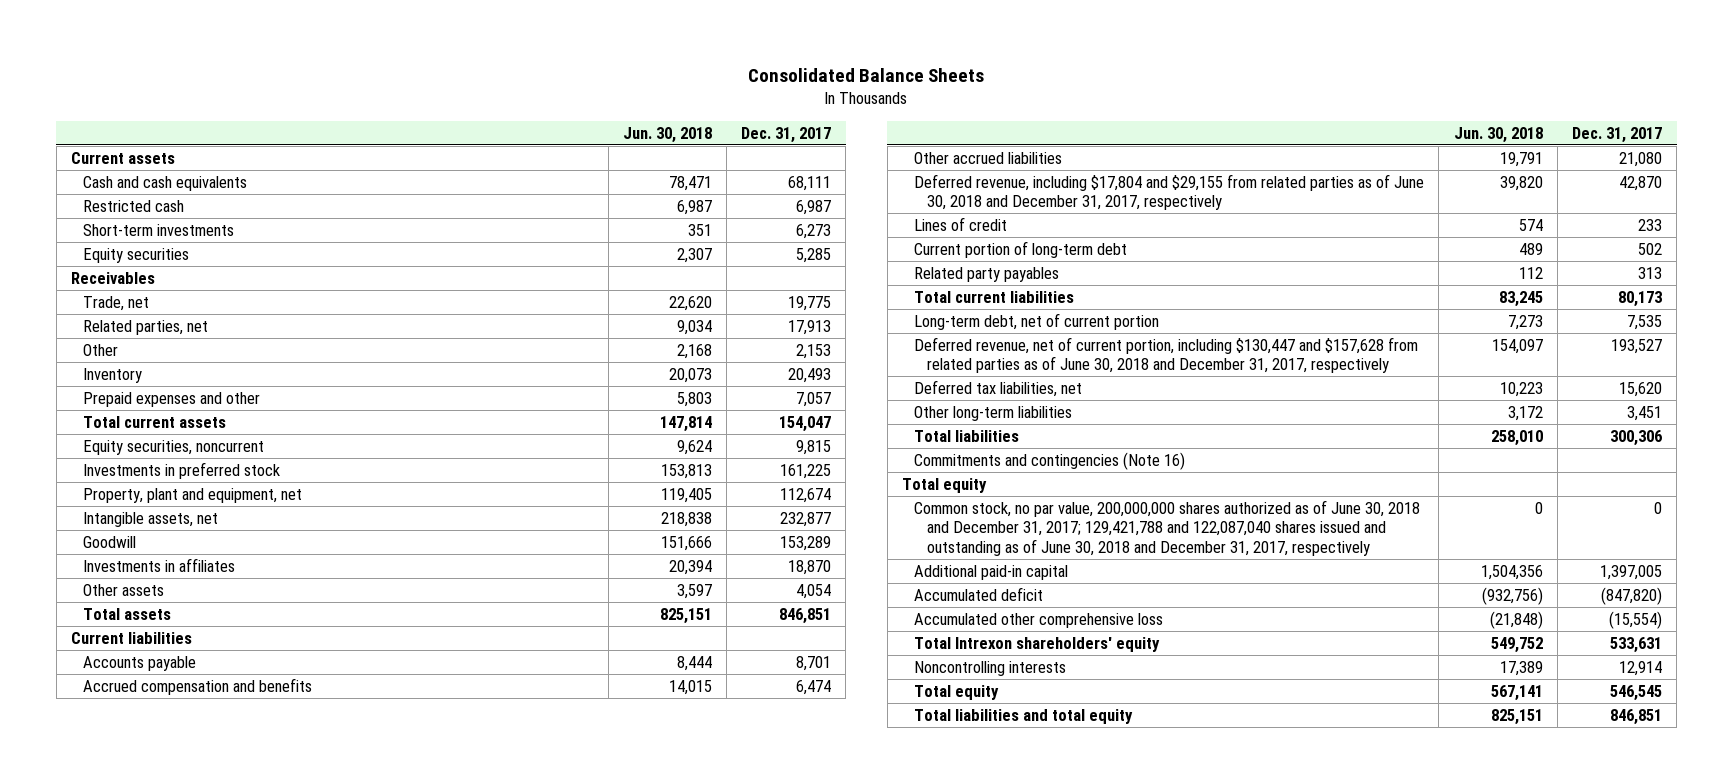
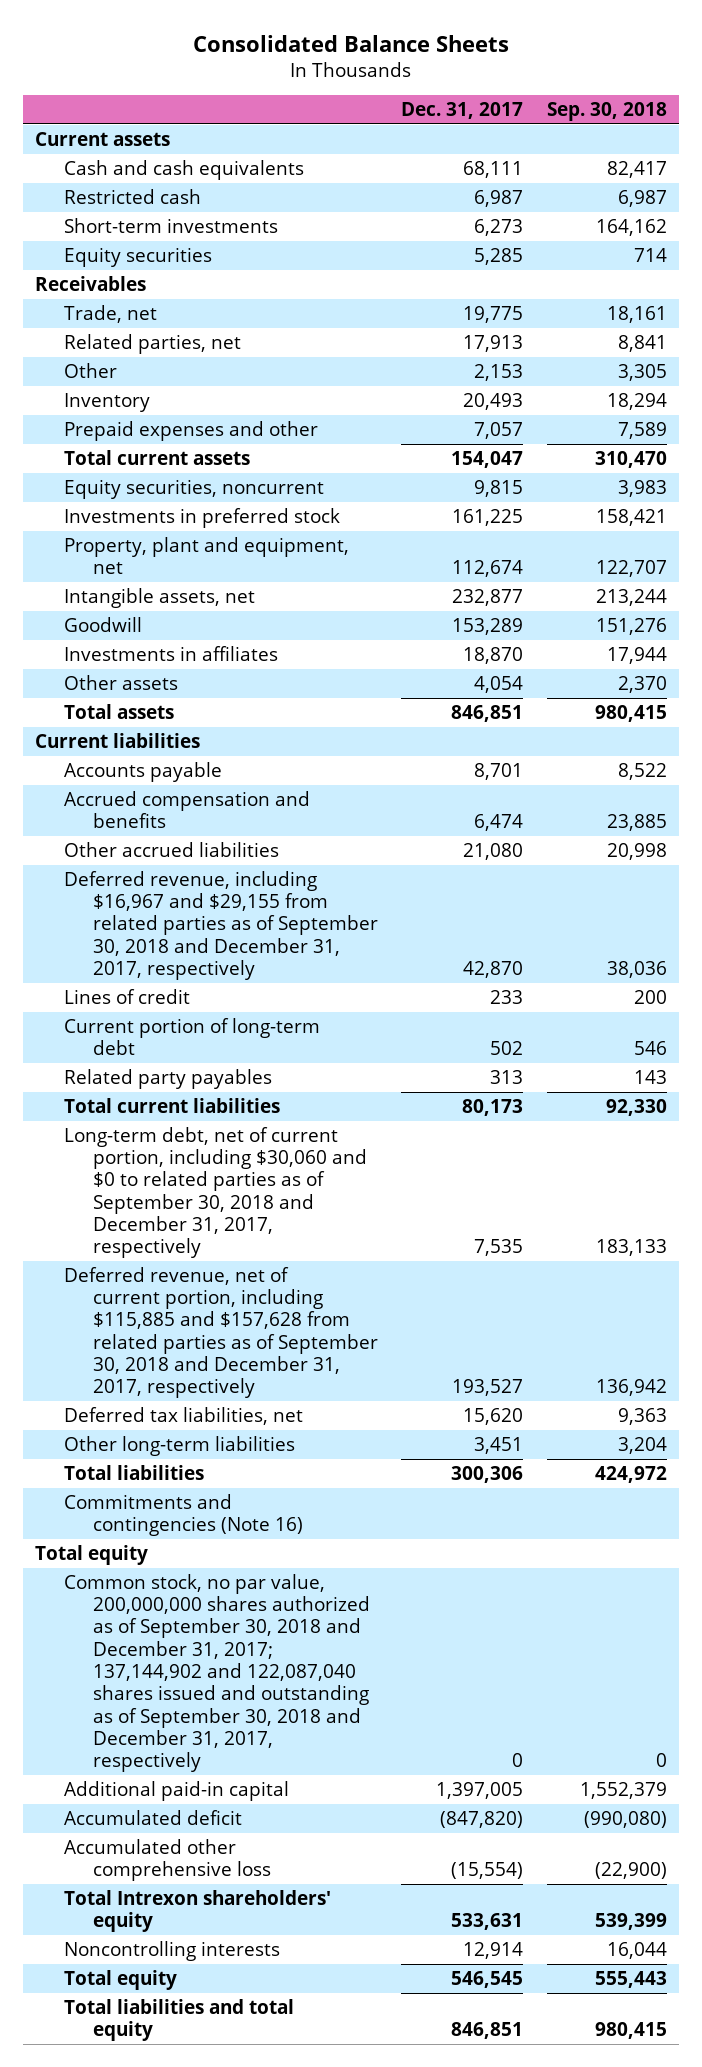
- | Jun. 30, 2018 | Dec. 31, 2017
+ | Dec. 31, 2017 | Sep. 30, 2018
- Deferred revenue, including $17,804 and $29,155 from related parties as of June 30, 2018 and December 31, 2017, respectively | 39,820 | 42,870
+ Deferred revenue, including $16,967 and $29,155 from related parties as of September 30, 2018 and December 31, 2017, respectively | 42,870 | 38,036
- Long-term debt, net of current portion | 7,273 | 7,535
- Deferred revenue, net of current portion, including $130,447 and $157,628 from related parties as of June 30, 2018 and December 31, 2017, respectively | 154,097 | 193,527
+ Long-term debt, net of current portion, including $30,060 and $0 to related parties as of September 30, 2018 and December 31, 2017, respectively | 7,535 | 183,133
+ Deferred revenue, net of current portion, including $115,885 and $157,628 from related parties as of September 30, 2018 and December 31, 2017, respectively | 193,527 | 136,942
- Common stock, no par value, 200,000,000 shares authorized as of June 30, 2018 and December 31, 2017; 129,421,788 and 122,087,040 shares issued and outstanding as of June 30, 2018 and December 31, 2017, respectively | 0 | 0
+ Common stock, no par value, 200,000,000 shares authorized as of September 30, 2018 and December 31, 2017; 137,144,902 and 122,087,040 shares issued and outstanding as of September 30, 2018 and December 31, 2017, respectively | 0 | 0

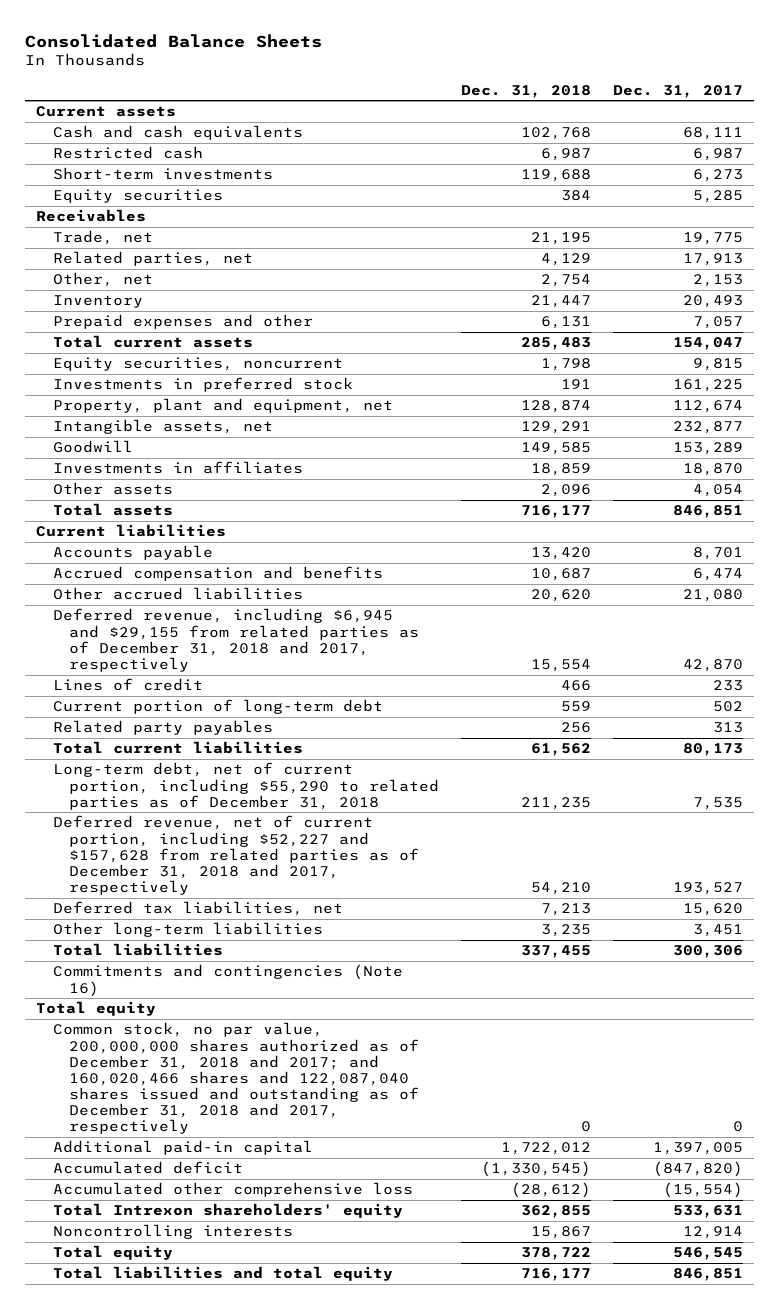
- | Dec. 31, 2017 | Sep. 30, 2018
+ | Dec. 31, 2018 | Dec. 31, 2017
- Other | 2,153 | 3,305
+ Other, net | 2,754 | 2,153
- Deferred revenue, including $16,967 and $29,155 from related parties as of September 30, 2018 and December 31, 2017, respectively | 42,870 | 38,036
+ Deferred revenue, including $6,945 and $29,155 from related parties as of December 31, 2018 and 2017, respectively | 15,554 | 42,870
- Long-term debt, net of current portion, including $30,060 and $0 to related parties as of September 30, 2018 and December 31, 2017, respectively | 7,535 | 183,133
- Deferred revenue, net of current portion, including $115,885 and $157,628 from related parties as of September 30, 2018 and December 31, 2017, respectively | 193,527 | 136,942
+ Long-term debt, net of current portion, including $55,290 to related parties as of December 31, 2018 | 211,235 | 7,535
+ Deferred revenue, net of current portion, including $52,227 and $157,628 from related parties as of December 31, 2018 and 2017, respectively | 54,210 | 193,527
- Common stock, no par value, 200,000,000 shares authorized as of September 30, 2018 and December 31, 2017; 137,144,902 and 122,087,040 shares issued and outstanding as of September 30, 2018 and December 31, 2017, respectively | 0 | 0
+ Common stock, no par value, 200,000,000 shares authorized as of December 31, 2018 and 2017; and 160,020,466 shares and 122,087,040 shares issued and outstanding as of December 31, 2018 and 2017, respectively | 0 | 0

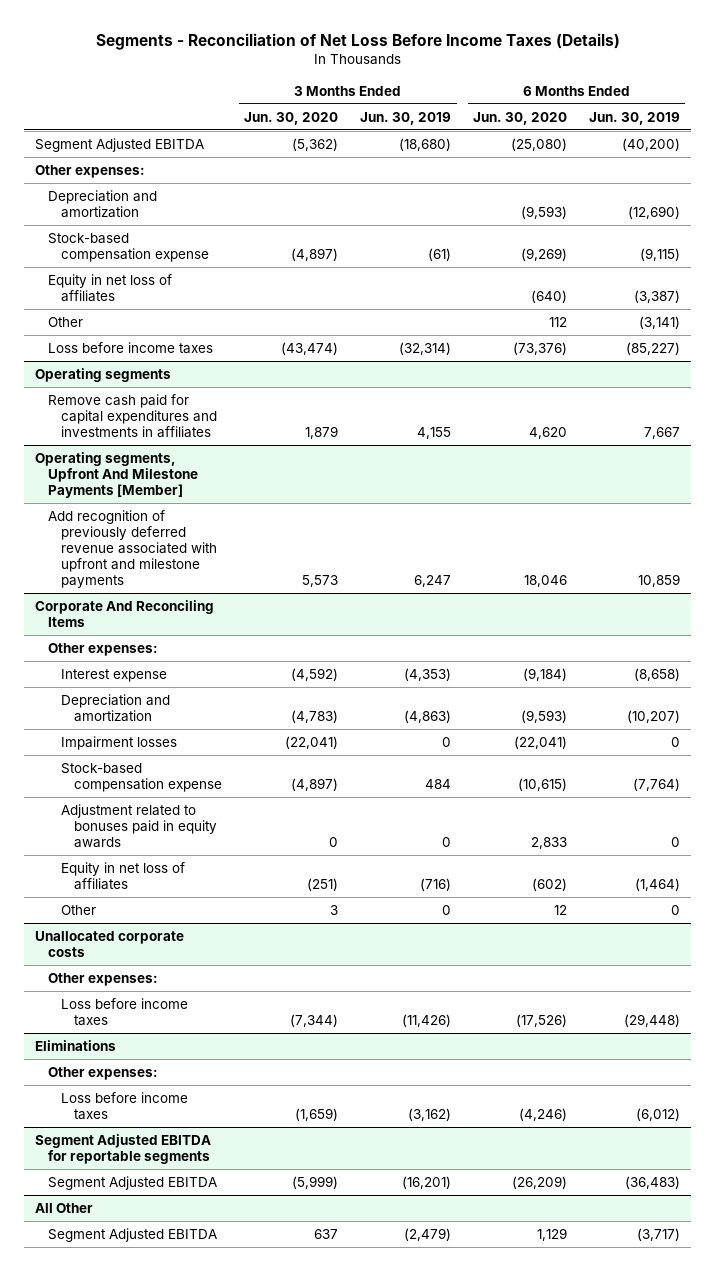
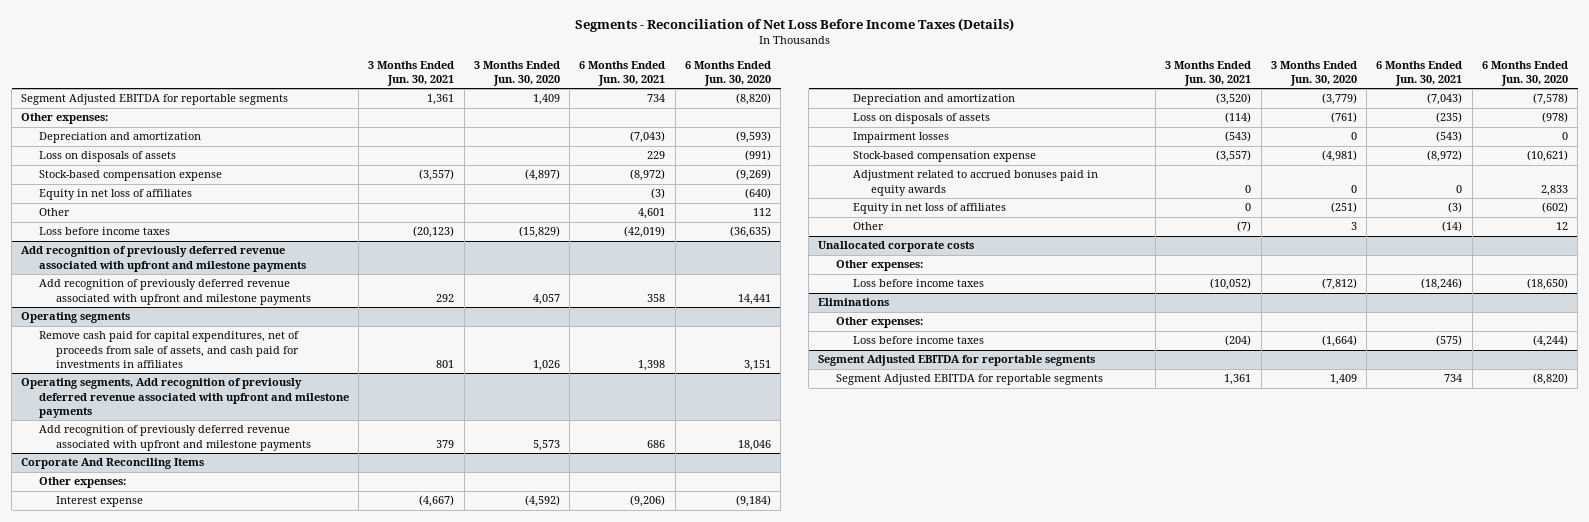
- | 3 Months Ended Jun. 30, 2020 | 3 Months Ended Jun. 30, 2019 | 6 Months Ended Jun. 30, 2020 | 6 Months Ended Jun. 30, 2019
+ | 3 Months Ended Jun. 30, 2021 | 3 Months Ended Jun. 30, 2020 | 6 Months Ended Jun. 30, 2021 | 6 Months Ended Jun. 30, 2020
- Segment Adjusted EBITDA | (5,362) | (18,680) | (25,080) | (40,200)
+ Segment Adjusted EBITDA for reportable segments | 1,361 | 1,409 | 734 | (8,820)
+ Loss on disposals of assets | | | 229 | (991)
- Loss before income taxes | (43,474) | (32,314) | (73,376) | (85,227)
+ Loss before income taxes | (20,123) | (15,829) | (42,019) | (36,635)
+ Add recognition of previously deferred revenue associated with upfront and milestone payments
+ Add recognition of previously deferred revenue associated with upfront and milestone payments | 292 | 4,057 | 358 | 14,441
@ Operating segments
- Remove cash paid for capital expenditures and investments in affiliates | 1,879 | 4,155 | 4,620 | 7,667
- Operating segments, Upfront And Milestone Payments [Member]
@ Operating segments
+ Remove cash paid for capital expenditures, net of proceeds from sale of assets, and cash paid for investments in affiliates | 801 | 1,026 | 1,398 | 3,151
+ Operating segments, Add recognition of previously deferred revenue associated with upfront and milestone payments
@ Corporate And Reconciling Items
- Depreciation and amortization | (4,783) | (4,863) | (9,593) | (10,207)
- Impairment losses | (22,041) | 0 | (22,041) | 0
- Stock-based compensation expense | (4,897) | 484 | (10,615) | (7,764)
- Adjustment related to bonuses paid in equity awards | 0 | 0 | 2,833 | 0
+ Depreciation and amortization | (3,520) | (3,779) | (7,043) | (7,578)
+ Loss on disposals of assets | (114) | (761) | (235) | (978)
+ Impairment losses | (543) | 0 | (543) | 0
+ Stock-based compensation expense | (3,557) | (4,981) | (8,972) | (10,621)
+ Adjustment related to accrued bonuses paid in equity awards | 0 | 0 | 0 | 2,833
@ Unallocated corporate costs
- Loss before income taxes | (7,344) | (11,426) | (17,526) | (29,448)
+ Loss before income taxes | (10,052) | (7,812) | (18,246) | (18,650)
@ Eliminations
- Loss before income taxes | (1,659) | (3,162) | (4,246) | (6,012)
+ Loss before income taxes | (204) | (1,664) | (575) | (4,244)
@ Segment Adjusted EBITDA for reportable segments
- Segment Adjusted EBITDA | (5,999) | (16,201) | (26,209) | (36,483)
- All Other
- Segment Adjusted EBITDA | 637 | (2,479) | 1,129 | (3,717)
@ Segment Adjusted EBITDA for reportable segments
+ Segment Adjusted EBITDA for reportable segments | 1,361 | 1,409 | 734 | (8,820)

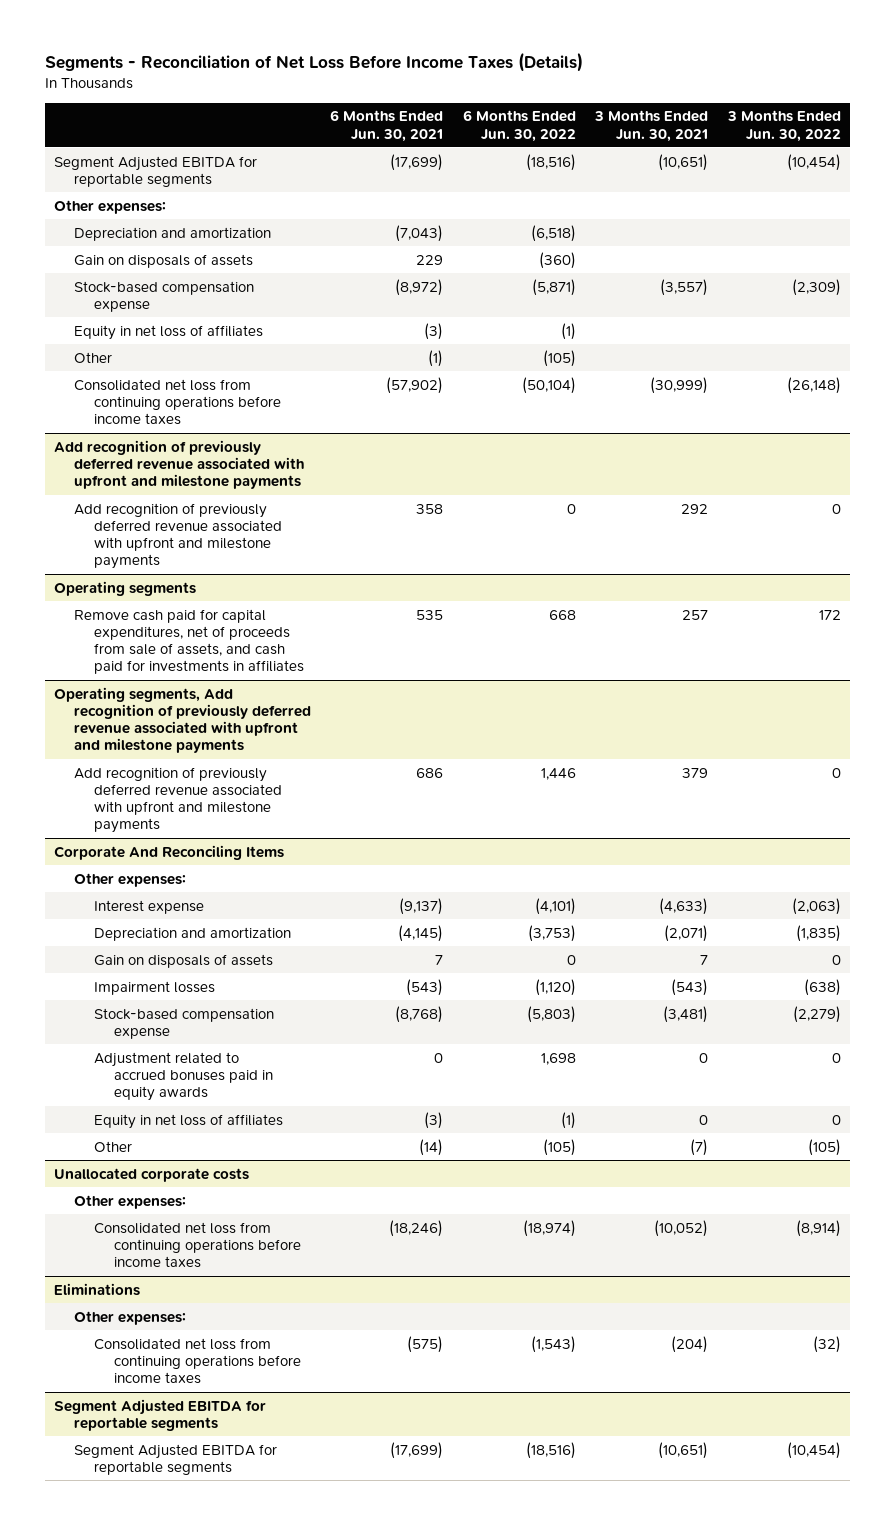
- | 3 Months Ended Jun. 30, 2021 | 3 Months Ended Jun. 30, 2020 | 6 Months Ended Jun. 30, 2021 | 6 Months Ended Jun. 30, 2020
+ | 6 Months Ended Jun. 30, 2021 | 6 Months Ended Jun. 30, 2022 | 3 Months Ended Jun. 30, 2021 | 3 Months Ended Jun. 30, 2022
- Segment Adjusted EBITDA for reportable segments | 1,361 | 1,409 | 734 | (8,820)
+ Segment Adjusted EBITDA for reportable segments | (17,699) | (18,516) | (10,651) | (10,454)
- Loss on disposals of assets | | | 229 | (991)
+ Gain on disposals of assets | 229 | (360) | |
- Other | | | 4,601 | 112
- Loss before income taxes | (20,123) | (15,829) | (42,019) | (36,635)
+ Other | (1) | (105) | |
+ Consolidated net loss from continuing operations before income taxes | (57,902) | (50,104) | (30,999) | (26,148)
@ Operating segments
- Remove cash paid for capital expenditures, net of proceeds from sale of assets, and cash paid for investments in affiliates | 801 | 1,026 | 1,398 | 3,151
+ Remove cash paid for capital expenditures, net of proceeds from sale of assets, and cash paid for investments in affiliates | 535 | 668 | 257 | 172
@ Corporate And Reconciling Items
- Interest expense | (4,667) | (4,592) | (9,206) | (9,184)
- Depreciation and amortization | (3,520) | (3,779) | (7,043) | (7,578)
- Loss on disposals of assets | (114) | (761) | (235) | (978)
+ Interest expense | (9,137) | (4,101) | (4,633) | (2,063)
+ Depreciation and amortization | (4,145) | (3,753) | (2,071) | (1,835)
+ Gain on disposals of assets | 7 | 0 | 7 | 0
- Stock-based compensation expense | (3,557) | (4,981) | (8,972) | (10,621)
+ Stock-based compensation expense | (8,768) | (5,803) | (3,481) | (2,279)
@ Unallocated corporate costs
- Loss before income taxes | (10,052) | (7,812) | (18,246) | (18,650)
+ Consolidated net loss from continuing operations before income taxes | (18,246) | (18,974) | (10,052) | (8,914)
@ Eliminations
- Loss before income taxes | (204) | (1,664) | (575) | (4,244)
+ Consolidated net loss from continuing operations before income taxes | (575) | (1,543) | (204) | (32)
@ Segment Adjusted EBITDA for reportable segments
- Segment Adjusted EBITDA for reportable segments | 1,361 | 1,409 | 734 | (8,820)
+ Segment Adjusted EBITDA for reportable segments | (17,699) | (18,516) | (10,651) | (10,454)

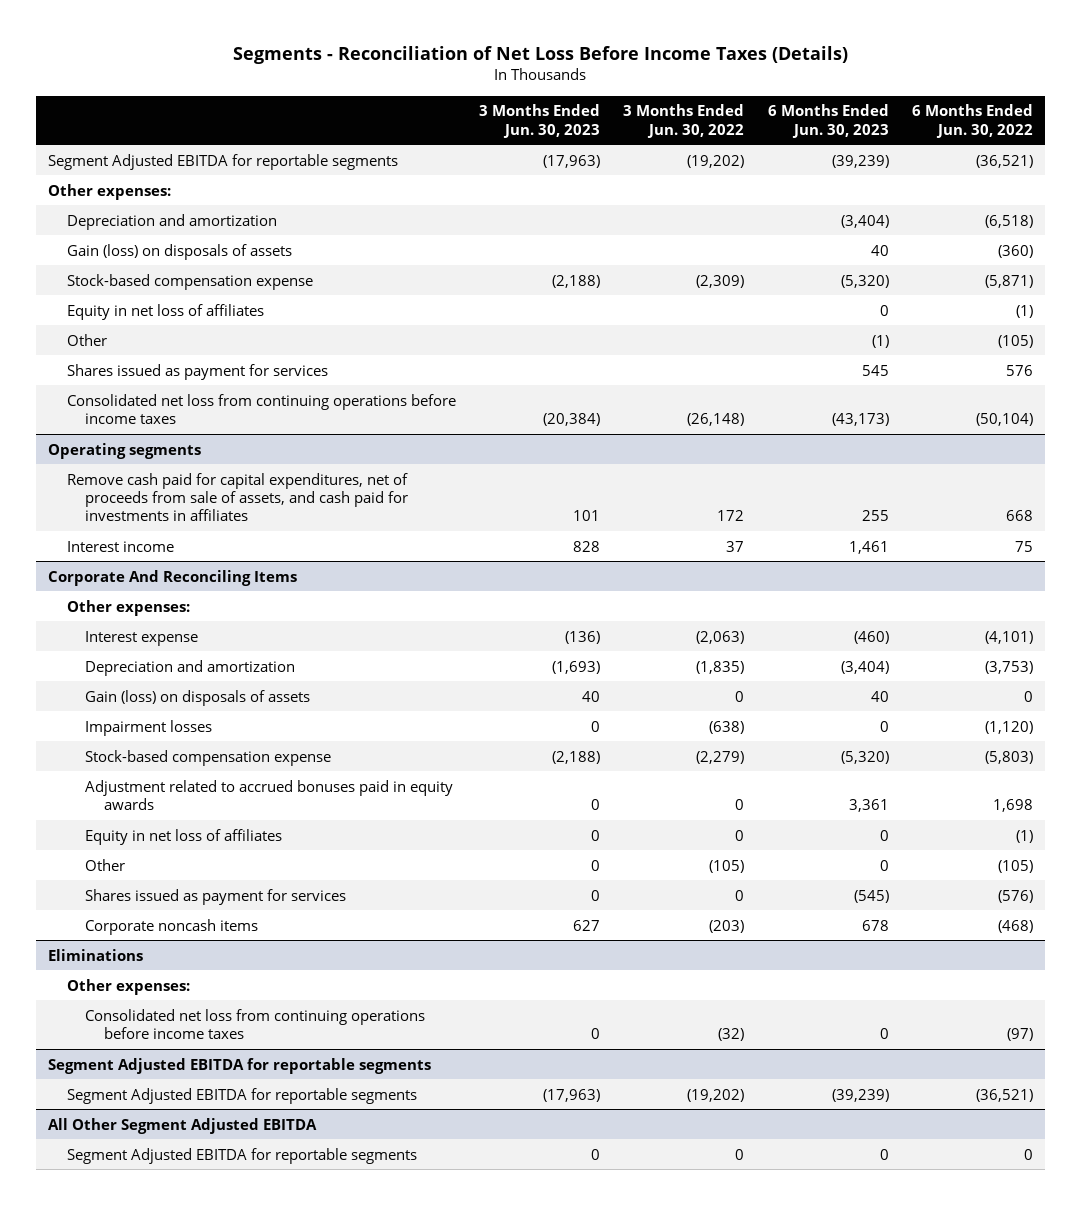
- | 6 Months Ended Jun. 30, 2021 | 6 Months Ended Jun. 30, 2022 | 3 Months Ended Jun. 30, 2021 | 3 Months Ended Jun. 30, 2022
+ | 3 Months Ended Jun. 30, 2023 | 3 Months Ended Jun. 30, 2022 | 6 Months Ended Jun. 30, 2023 | 6 Months Ended Jun. 30, 2022
- Segment Adjusted EBITDA for reportable segments | (17,699) | (18,516) | (10,651) | (10,454)
+ Segment Adjusted EBITDA for reportable segments | (17,963) | (19,202) | (39,239) | (36,521)
- Gain on disposals of assets | 229 | (360) | |
+ Gain (loss) on disposals of assets | | | 40 | (360)
+ Shares issued as payment for services | | | 545 | 576
- Add recognition of previously deferred revenue associated with upfront and milestone payments
- Add recognition of previously deferred revenue associated with upfront and milestone payments | 358 | 0 | 292 | 0
- Operating segments, Add recognition of previously deferred revenue associated with upfront and milestone payments
- Add recognition of previously deferred revenue associated with upfront and milestone payments | 686 | 1,446 | 379 | 0
@ Operating segments
+ Interest income | 828 | 37 | 1,461 | 75
@ Corporate And Reconciling Items
- Gain on disposals of assets | 7 | 0 | 7 | 0
+ Gain (loss) on disposals of assets | 40 | 0 | 40 | 0
- Unallocated corporate costs
- Other expenses:
- Consolidated net loss from continuing operations before income taxes | (18,246) | (18,974) | (10,052) | (8,914)
@ Corporate And Reconciling Items
+ Shares issued as payment for services | 0 | 0 | (545) | (576)
+ Corporate noncash items | 627 | (203) | 678 | (468)
@ Eliminations
- Consolidated net loss from continuing operations before income taxes | (575) | (1,543) | (204) | (32)
+ Consolidated net loss from continuing operations before income taxes | 0 | (32) | 0 | (97)
@ Segment Adjusted EBITDA for reportable segments
- Segment Adjusted EBITDA for reportable segments | (17,699) | (18,516) | (10,651) | (10,454)
+ Segment Adjusted EBITDA for reportable segments | (17,963) | (19,202) | (39,239) | (36,521)
+ All Other Segment Adjusted EBITDA
+ Segment Adjusted EBITDA for reportable segments | 0 | 0 | 0 | 0

